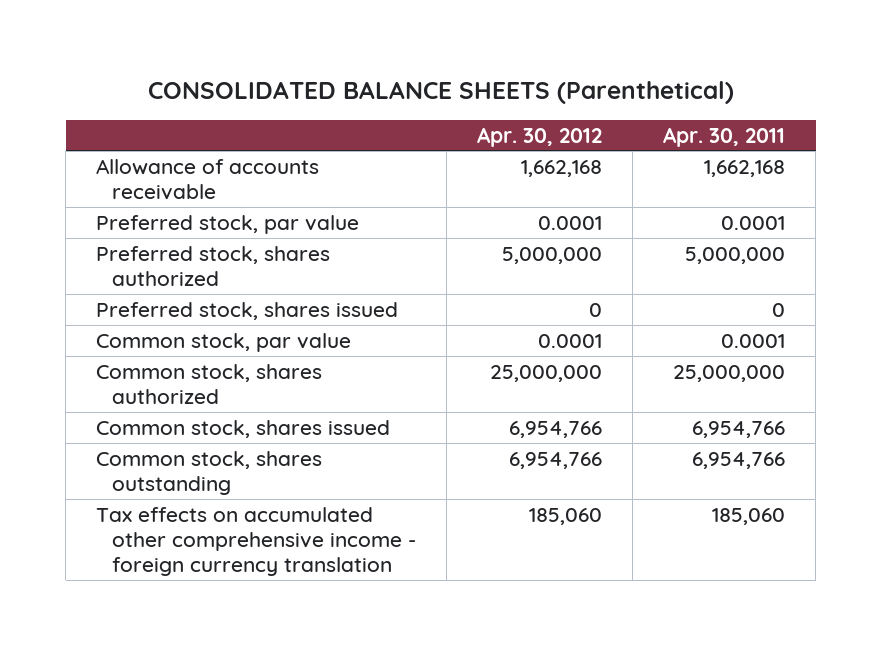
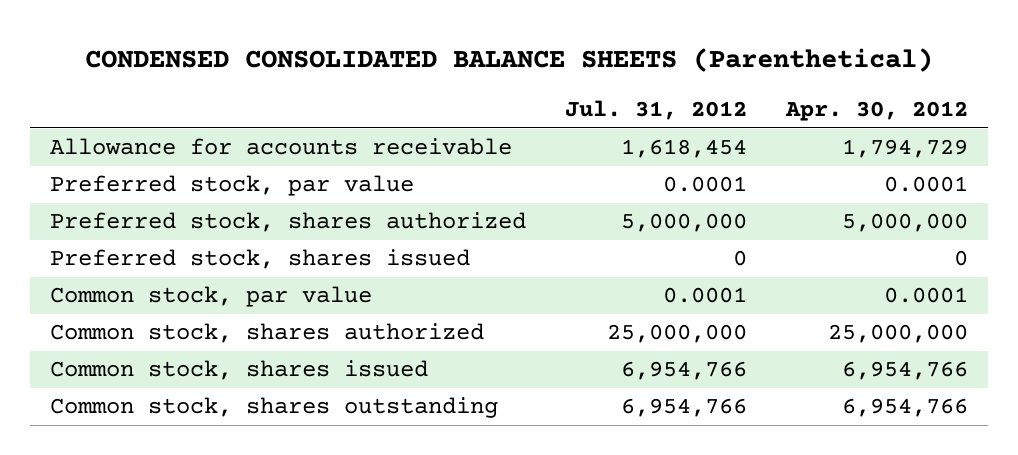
- CONSOLIDATED BALANCE SHEETS (Parenthetical)
+ CONDENSED CONSOLIDATED BALANCE SHEETS (Parenthetical)
- | Apr. 30, 2012 | Apr. 30, 2011
+ | Jul. 31, 2012 | Apr. 30, 2012
- Allowance of accounts receivable | 1,662,168 | 1,662,168
+ Allowance for accounts receivable | 1,618,454 | 1,794,729
- Tax effects on accumulated other comprehensive income - foreign currency translation | 185,060 | 185,060

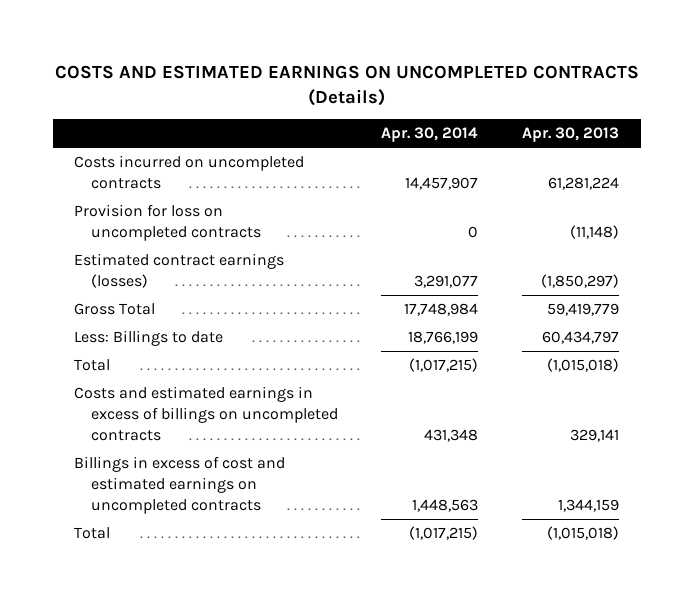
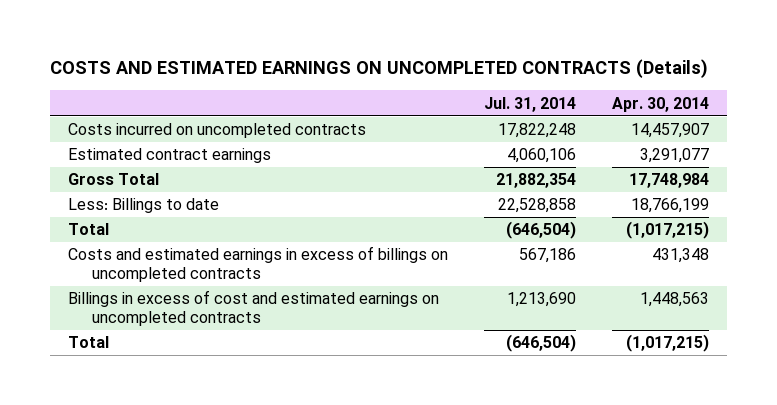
- | Apr. 30, 2014 | Apr. 30, 2013
+ | Jul. 31, 2014 | Apr. 30, 2014
- Provision for loss on uncompleted contracts | 0 | (11,148)
- Estimated contract earnings (losses) | 3,291,077 | (1,850,297)
+ Estimated contract earnings | 4,060,106 | 3,291,077

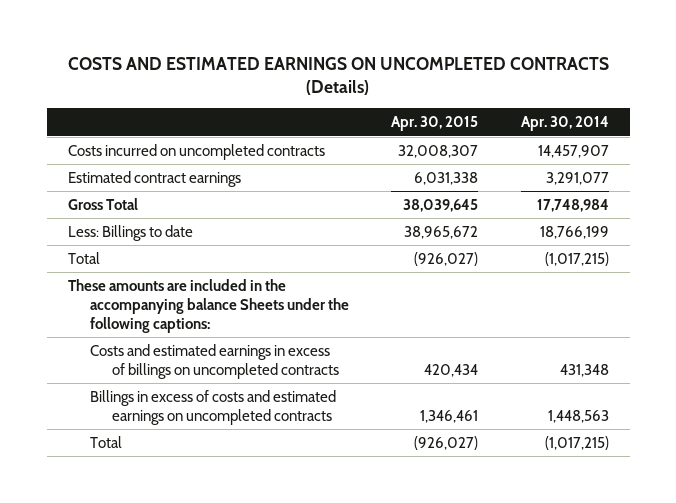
- | Jul. 31, 2014 | Apr. 30, 2014
+ | Apr. 30, 2015 | Apr. 30, 2014
+ These amounts are included in the accompanying balance Sheets under the following captions:
- Billings in excess of cost and estimated earnings on uncompleted contracts | 1,213,690 | 1,448,563
+ Billings in excess of costs and estimated earnings on uncompleted contracts | 1,346,461 | 1,448,563

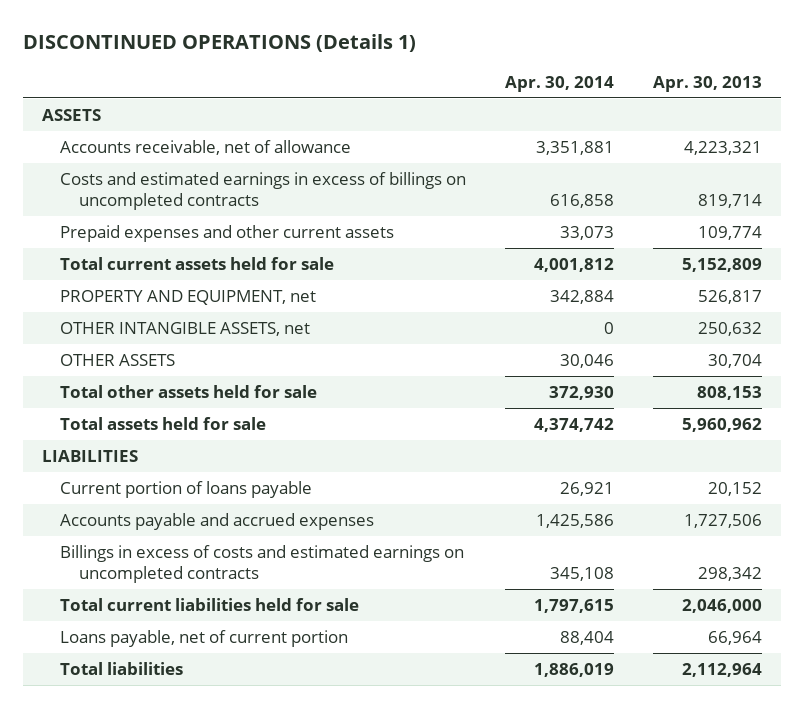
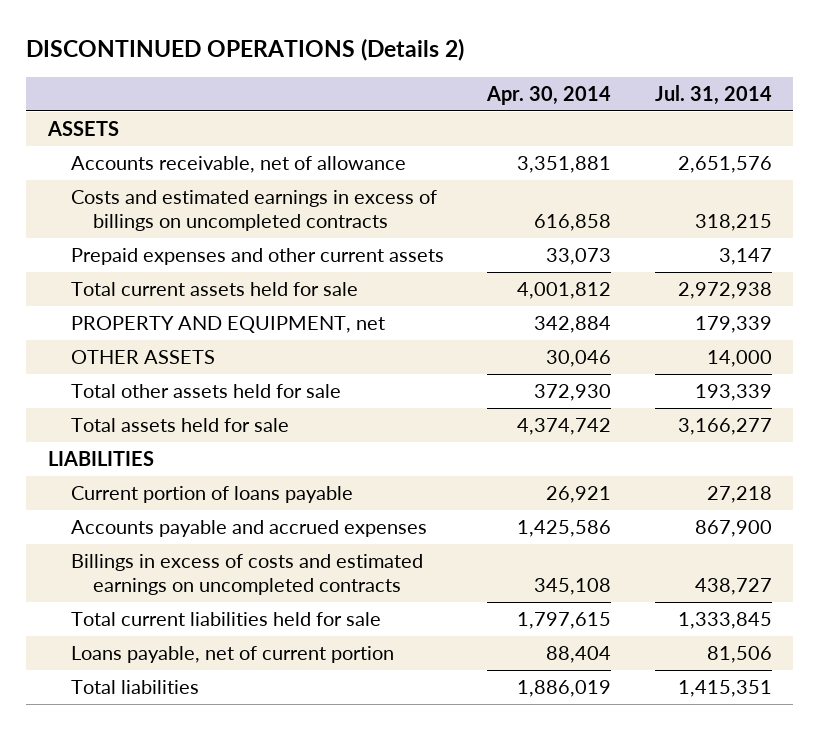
- DISCONTINUED OPERATIONS (Details 1)
+ DISCONTINUED OPERATIONS (Details 2)
- | Apr. 30, 2014 | Apr. 30, 2013
+ | Apr. 30, 2014 | Jul. 31, 2014
- OTHER INTANGIBLE ASSETS, net | 0 | 250,632

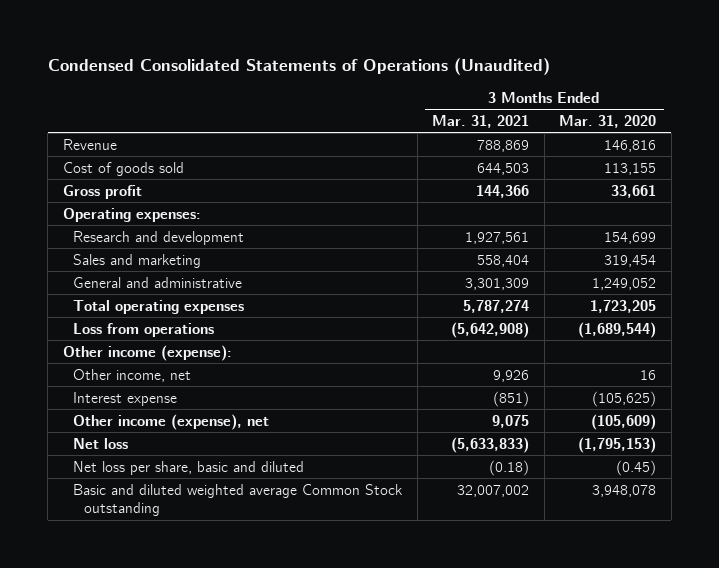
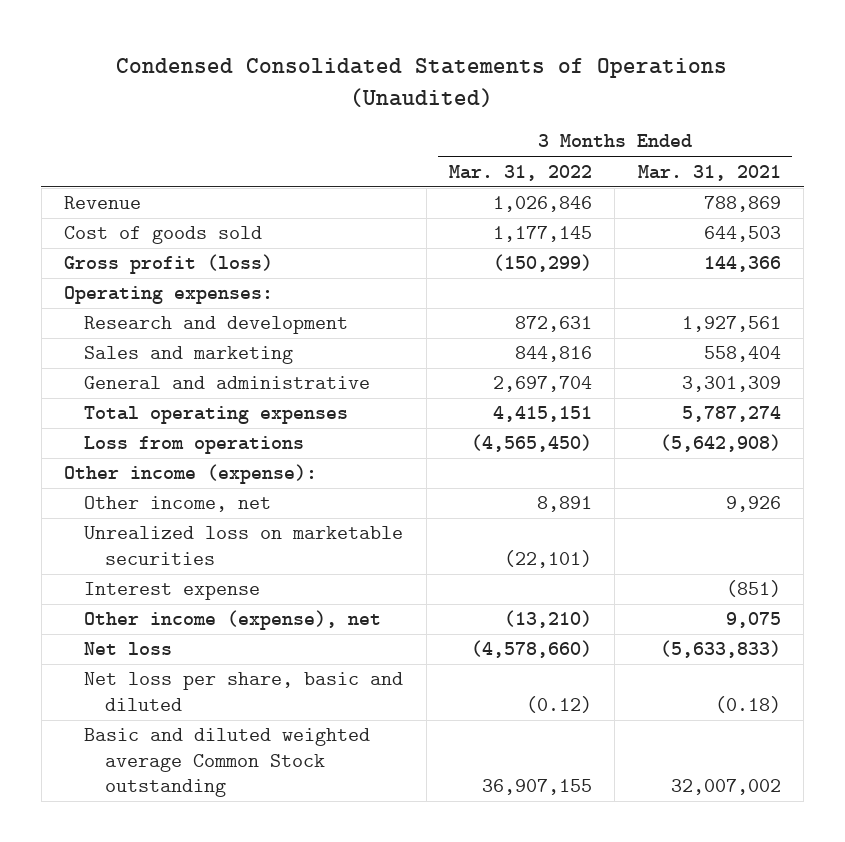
- | 3 Months Ended Mar. 31, 2021 | 3 Months Ended Mar. 31, 2020
+ | 3 Months Ended Mar. 31, 2022 | 3 Months Ended Mar. 31, 2021
- Gross profit | 144,366 | 33,661
+ Gross profit (loss) | (150,299) | 144,366
+ Unrealized loss on marketable securities | (22,101) |

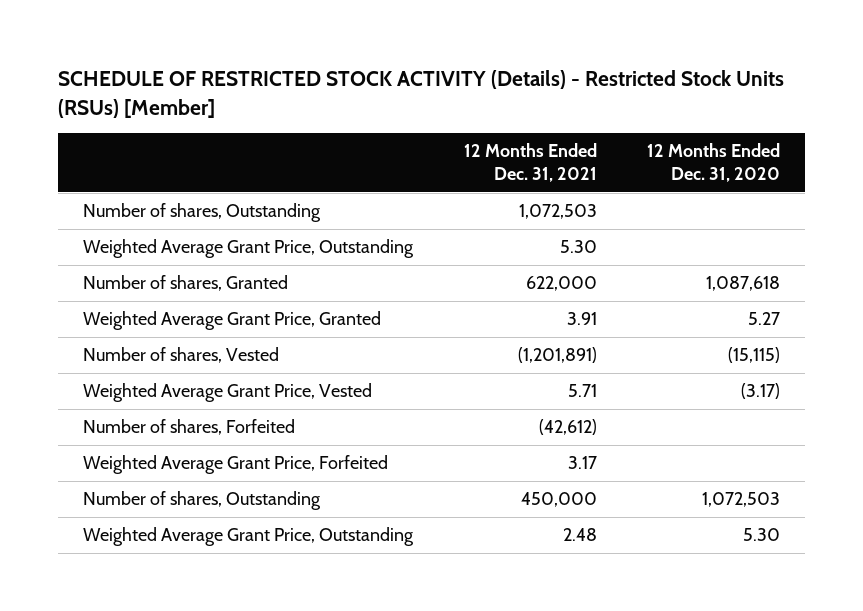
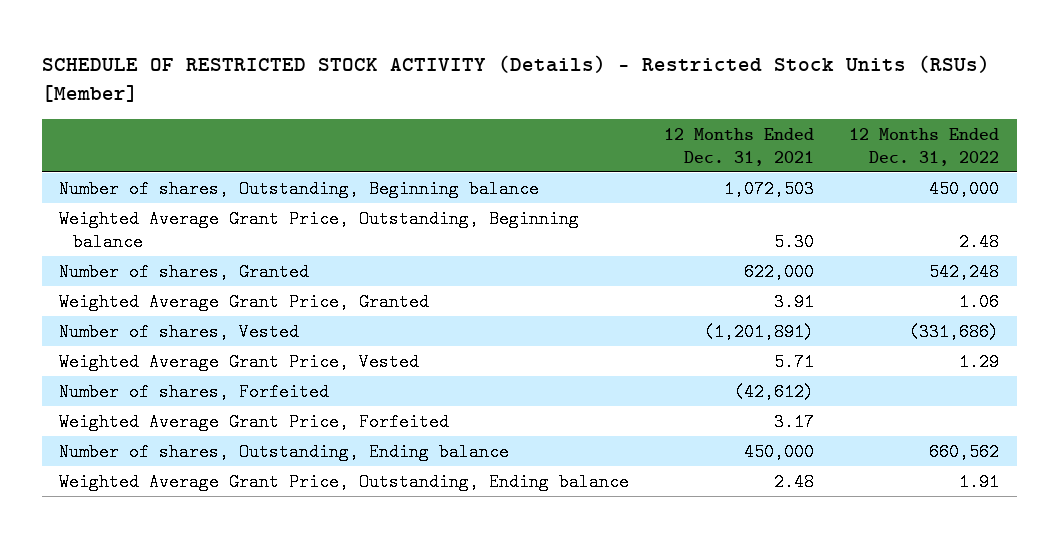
- | 12 Months Ended Dec. 31, 2021 | 12 Months Ended Dec. 31, 2020
+ | 12 Months Ended Dec. 31, 2021 | 12 Months Ended Dec. 31, 2022
- Number of shares, Outstanding | 1,072,503 |
- Weighted Average Grant Price, Outstanding | 5.30 |
+ Number of shares, Outstanding, Beginning balance | 1,072,503 | 450,000
+ Weighted Average Grant Price, Outstanding, Beginning balance | 5.30 | 2.48
- Number of shares, Outstanding | 450,000 | 1,072,503
- Weighted Average Grant Price, Outstanding | 2.48 | 5.30
+ Number of shares, Outstanding, Ending balance | 450,000 | 660,562
+ Weighted Average Grant Price, Outstanding, Ending balance | 2.48 | 1.91

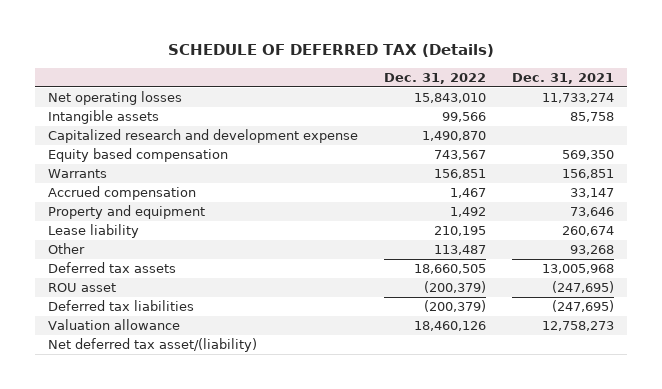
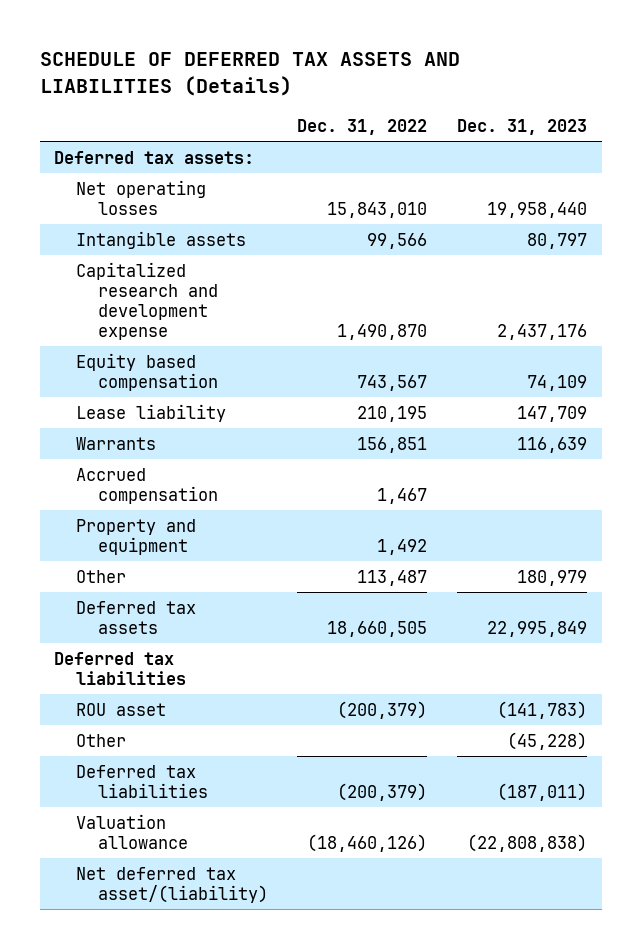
- SCHEDULE OF DEFERRED TAX (Details)
+ SCHEDULE OF DEFERRED TAX ASSETS AND LIABILITIES (Details)
- | Dec. 31, 2022 | Dec. 31, 2021
+ | Dec. 31, 2022 | Dec. 31, 2023
+ Deferred tax assets:
moved up: Lease liability | 210,195 | 147,709
+ Deferred tax liabilities
+ Other | | (45,228)
- Valuation allowance | 18,460,126 | 12,758,273
+ Valuation allowance | (18,460,126) | (22,808,838)

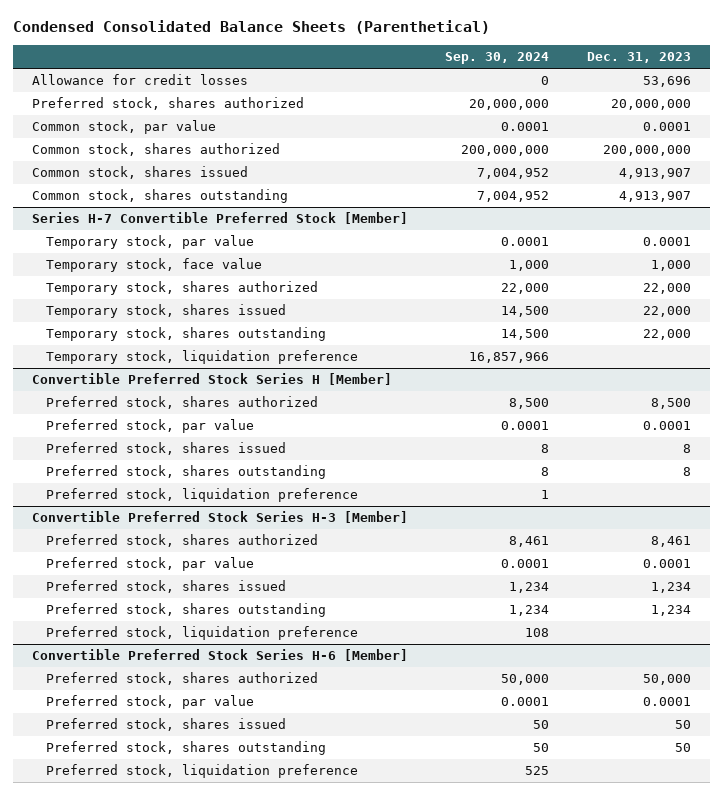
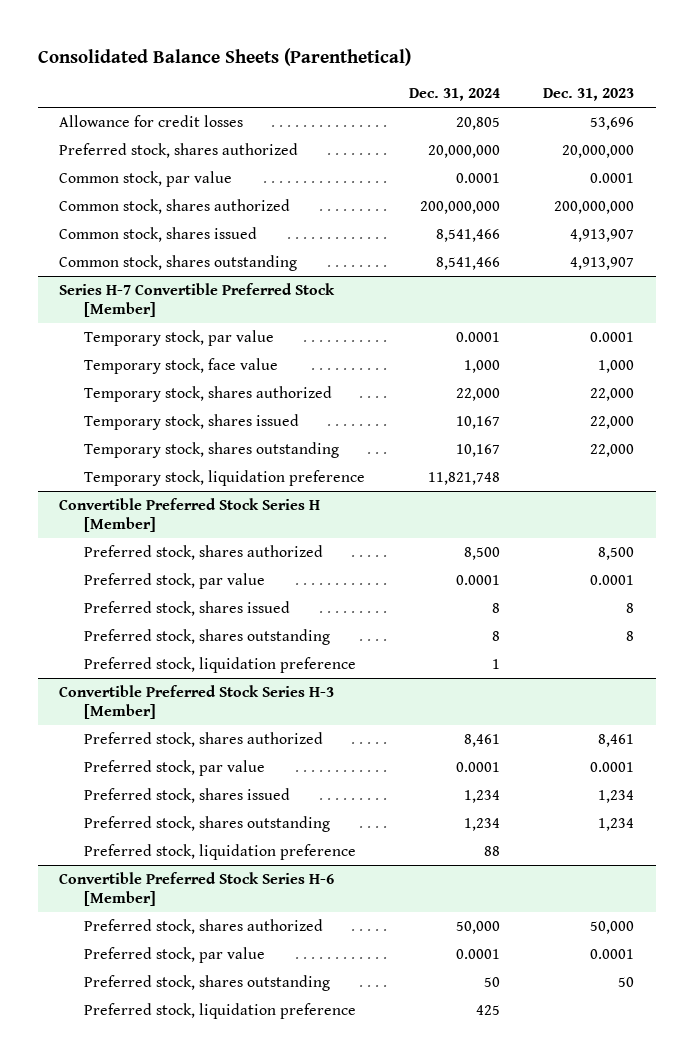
- Condensed Consolidated Balance Sheets (Parenthetical)
+ Consolidated Balance Sheets (Parenthetical)
- | Sep. 30, 2024 | Dec. 31, 2023
+ | Dec. 31, 2024 | Dec. 31, 2023
@ Convertible Preferred Stock Series H-6 [Member]
- Preferred stock, shares issued | 50 | 50

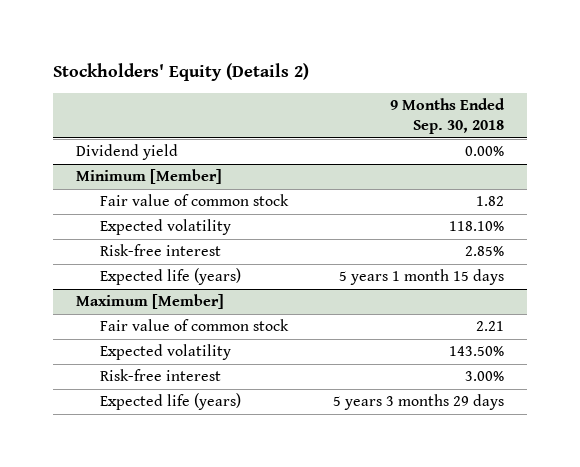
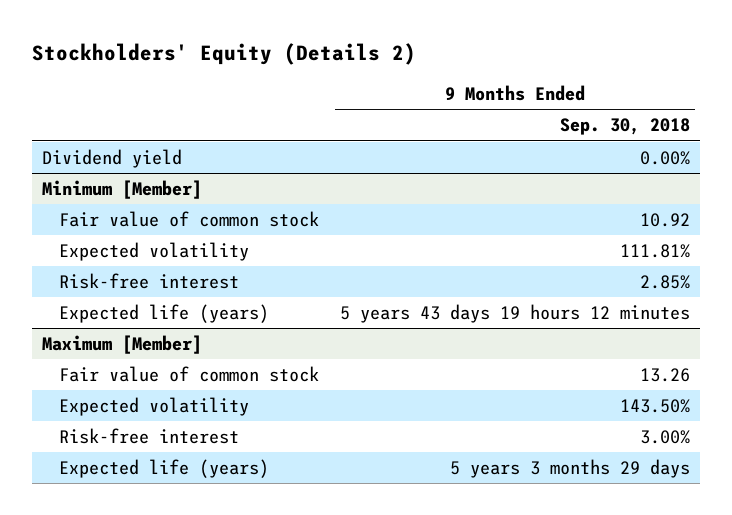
@ Minimum [Member]
- Fair value of common stock | 1.82
- Expected volatility | 118.10%
+ Fair value of common stock | 10.92
+ Expected volatility | 111.81%
- Expected life (years) | 5 years 1 month 15 days
+ Expected life (years) | 5 years 43 days 19 hours 12 minutes
@ Maximum [Member]
- Fair value of common stock | 2.21
+ Fair value of common stock | 13.26

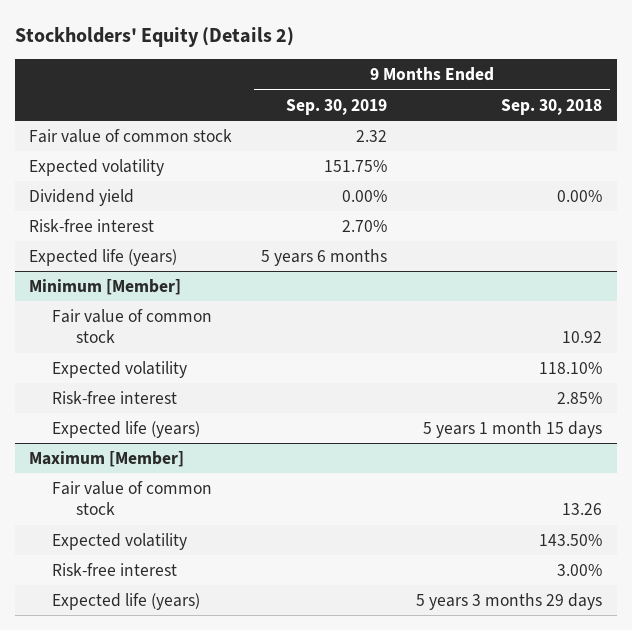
- | 9 Months Ended Sep. 30, 2018
+ | 9 Months Ended Sep. 30, 2019 | 9 Months Ended Sep. 30, 2018
+ Fair value of common stock | 2.32 |
+ Expected volatility | 151.75% |
+ Risk-free interest | 2.70% |
+ Expected life (years) | 5 years 6 months |
@ Minimum [Member]
- Expected volatility | 111.81%
+ Expected volatility | | 118.10%
- Expected life (years) | 5 years 43 days 19 hours 12 minutes
+ Expected life (years) | | 5 years 1 month 15 days

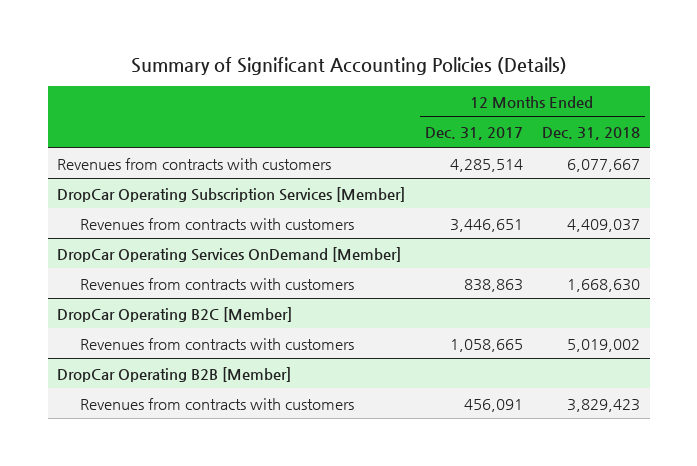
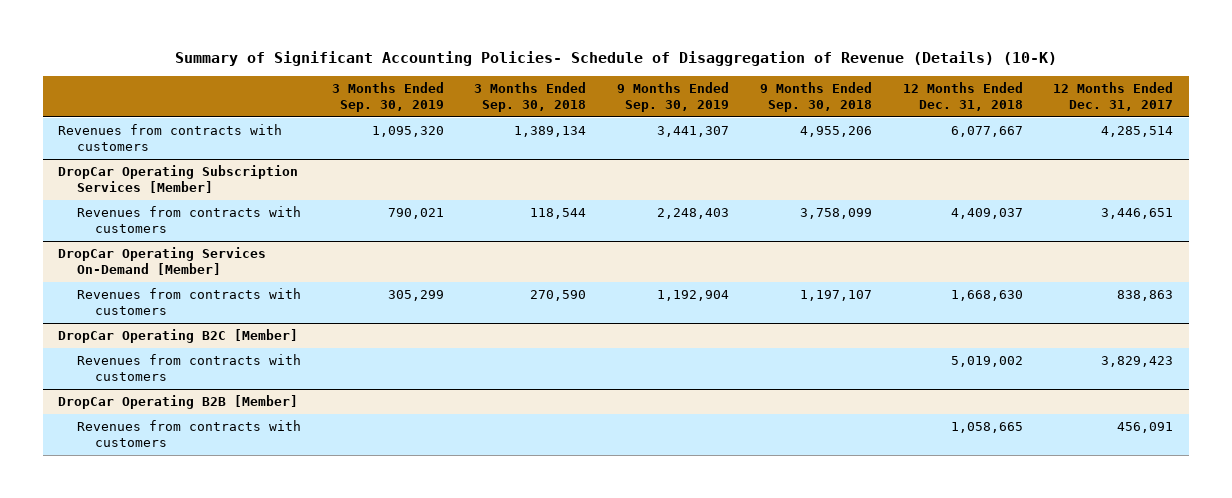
- Summary of Significant Accounting Policies (Details)
+ Summary of Significant Accounting Policies- Schedule of Disaggregation of Revenue (Details) (10-K)
- | 12 Months Ended Dec. 31, 2017 | 12 Months Ended Dec. 31, 2018
+ | 3 Months Ended Sep. 30, 2019 | 3 Months Ended Sep. 30, 2018 | 9 Months Ended Sep. 30, 2019 | 9 Months Ended Sep. 30, 2018 | 12 Months Ended Dec. 31, 2018 | 12 Months Ended Dec. 31, 2017
- DropCar Operating Services OnDemand [Member]
+ DropCar Operating Services On-Demand [Member]
@ DropCar Operating B2C [Member]
- Revenues from contracts with customers | 1,058,665 | 5,019,002
+ Revenues from contracts with customers | | | | | 5,019,002 | 3,829,423
@ DropCar Operating B2B [Member]
- Revenues from contracts with customers | 456,091 | 3,829,423
+ Revenues from contracts with customers | | | | | 1,058,665 | 456,091

